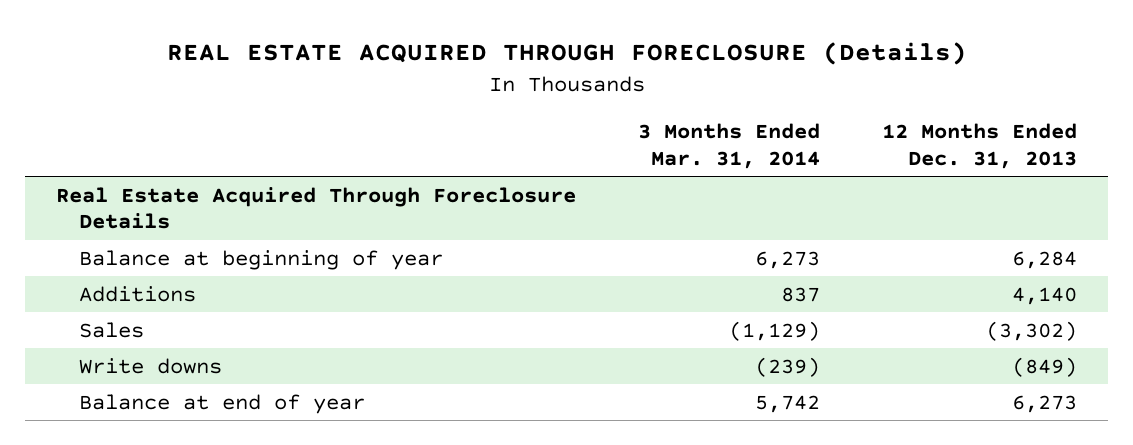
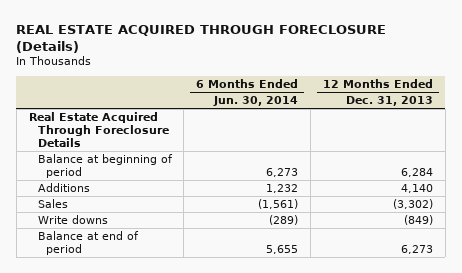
- | 3 Months Ended Mar. 31, 2014 | 12 Months Ended Dec. 31, 2013
+ | 6 Months Ended Jun. 30, 2014 | 12 Months Ended Dec. 31, 2013
- Balance at beginning of year | 6,273 | 6,284
+ Balance at beginning of period | 6,273 | 6,284
- Balance at end of year | 5,742 | 6,273
+ Balance at end of period | 5,655 | 6,273

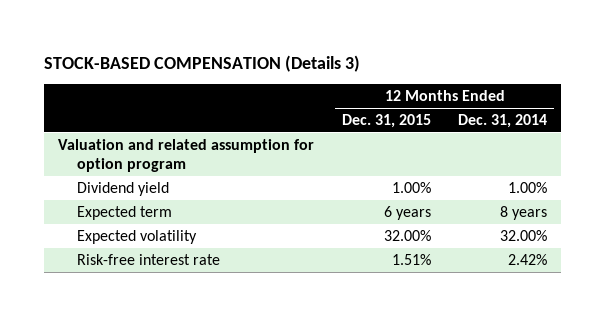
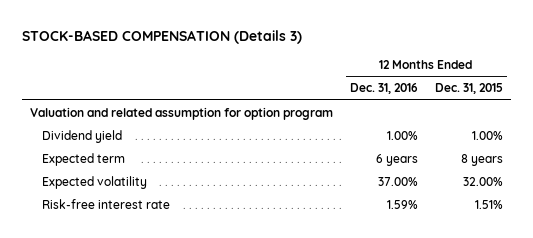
- | 12 Months Ended Dec. 31, 2015 | 12 Months Ended Dec. 31, 2014
+ | 12 Months Ended Dec. 31, 2016 | 12 Months Ended Dec. 31, 2015
- Expected term | 6 years | 8 years
+ Expected term | 6 years | 8 years

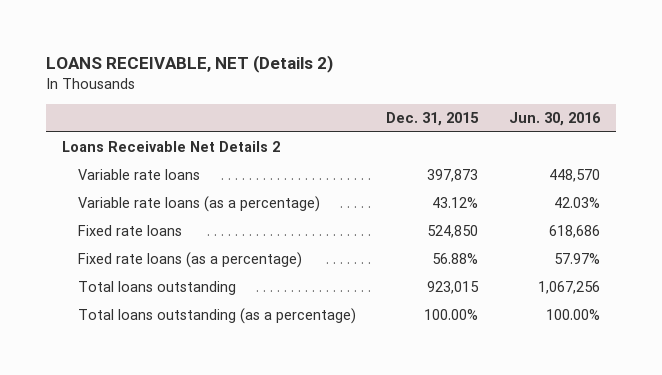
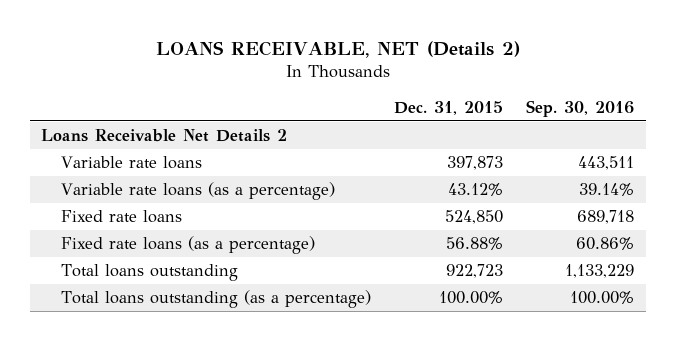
- | Dec. 31, 2015 | Jun. 30, 2016
+ | Dec. 31, 2015 | Sep. 30, 2016
- Total loans outstanding | 923,015 | 1,067,256
+ Total loans outstanding | 922,723 | 1,133,229

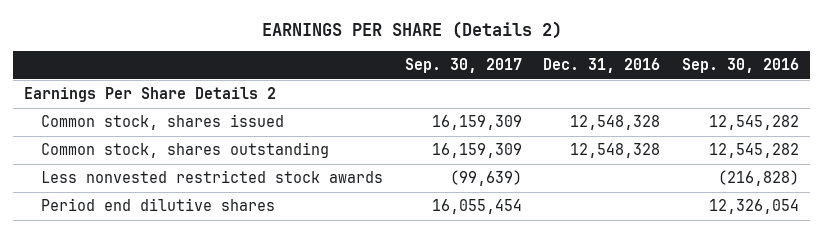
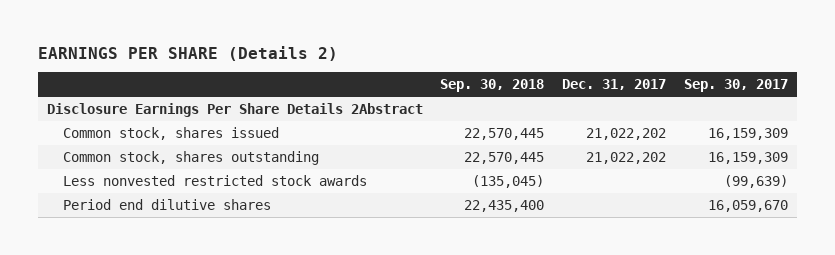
- | Sep. 30, 2017 | Dec. 31, 2016 | Sep. 30, 2016
+ | Sep. 30, 2018 | Dec. 31, 2017 | Sep. 30, 2017
- Earnings Per Share Details 2
+ Disclosure Earnings Per Share Details 2Abstract
- Period end dilutive shares | 16,055,454 | | 12,326,054
+ Period end dilutive shares | 22,435,400 | | 16,059,670

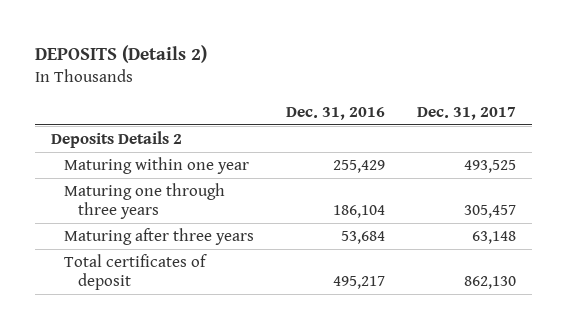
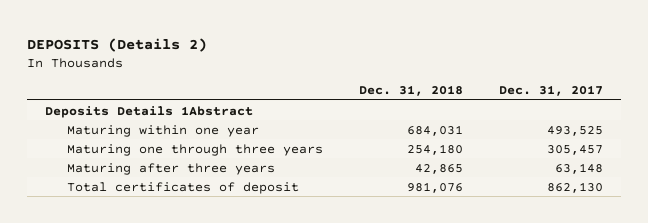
- | Dec. 31, 2016 | Dec. 31, 2017
+ | Dec. 31, 2018 | Dec. 31, 2017
- Deposits Details 2
+ Deposits Details 1Abstract

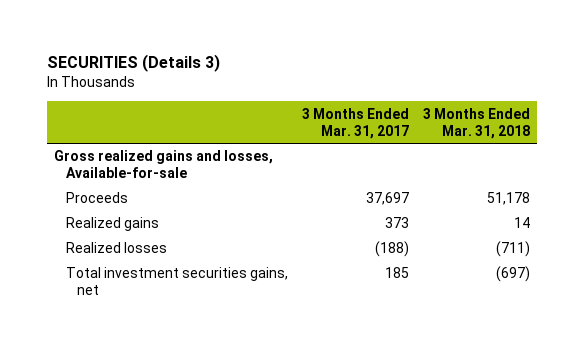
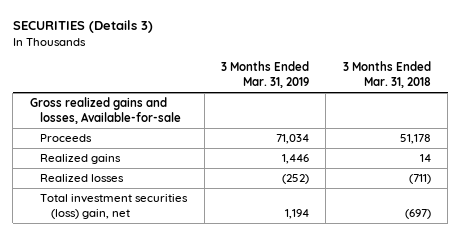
- | 3 Months Ended Mar. 31, 2017 | 3 Months Ended Mar. 31, 2018
+ | 3 Months Ended Mar. 31, 2019 | 3 Months Ended Mar. 31, 2018
- Total investment securities gains, net | 185 | (697)
+ Total investment securities (loss) gain, net | 1,194 | (697)

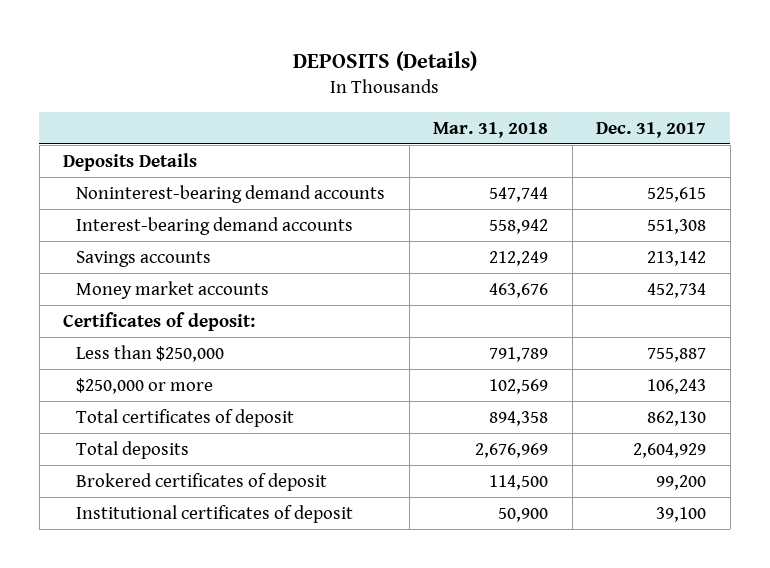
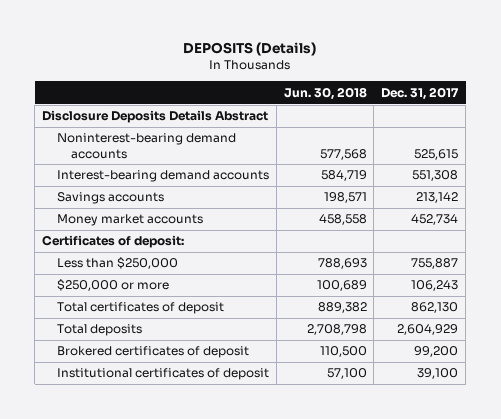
- | Mar. 31, 2018 | Dec. 31, 2017
+ | Jun. 30, 2018 | Dec. 31, 2017
- Deposits Details
+ Disclosure Deposits Details Abstract

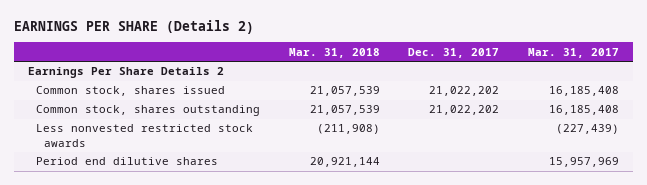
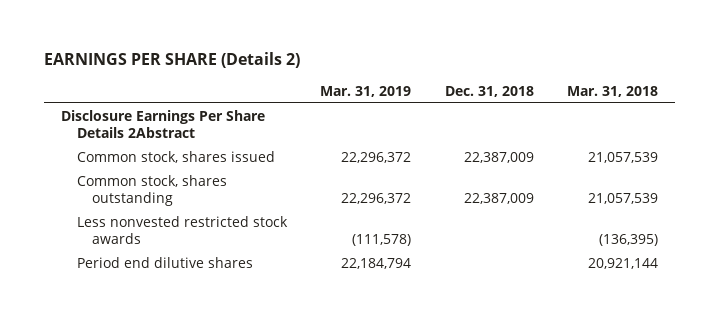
- | Mar. 31, 2018 | Dec. 31, 2017 | Mar. 31, 2017
+ | Mar. 31, 2019 | Dec. 31, 2018 | Mar. 31, 2018
- Earnings Per Share Details 2
+ Disclosure Earnings Per Share Details 2Abstract
- Less nonvested restricted stock awards | (211,908) | | (227,439)
+ Less nonvested restricted stock awards | (111,578) | | (136,395)

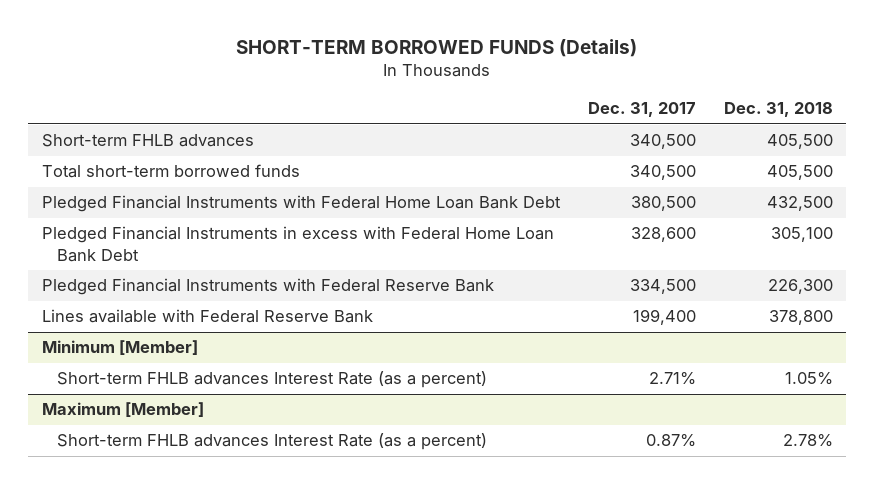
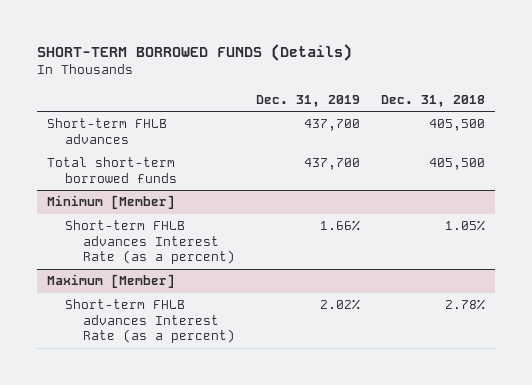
- | Dec. 31, 2017 | Dec. 31, 2018
+ | Dec. 31, 2019 | Dec. 31, 2018
- Pledged Financial Instruments with Federal Home Loan Bank Debt | 380,500 | 432,500
- Pledged Financial Instruments in excess with Federal Home Loan Bank Debt | 328,600 | 305,100
- Pledged Financial Instruments with Federal Reserve Bank | 334,500 | 226,300
- Lines available with Federal Reserve Bank | 199,400 | 378,800

